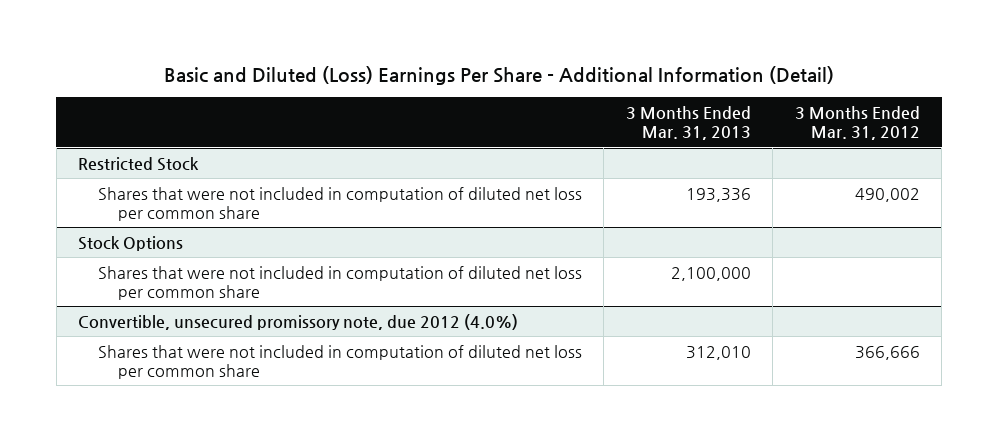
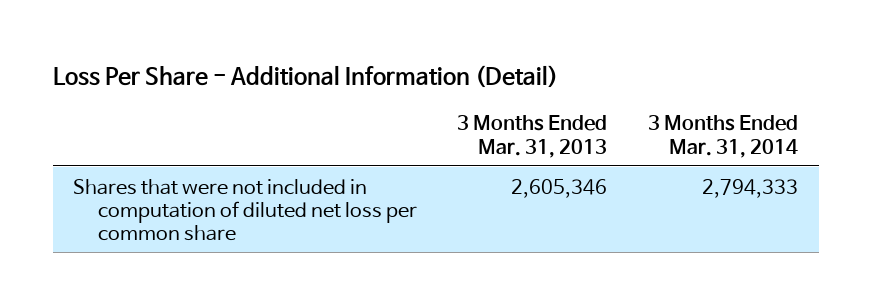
- Basic and Diluted (Loss) Earnings Per Share - Additional Information (Detail)
+ Loss Per Share - Additional Information (Detail)
- | 3 Months Ended Mar. 31, 2013 | 3 Months Ended Mar. 31, 2012
+ | 3 Months Ended Mar. 31, 2013 | 3 Months Ended Mar. 31, 2014
- Restricted Stock
- Shares that were not included in computation of diluted net loss per common share | 193,336 | 490,002
- Stock Options
- Shares that were not included in computation of diluted net loss per common share | 2,100,000 |
- Convertible, unsecured promissory note, due 2012 (4.0%)
- Shares that were not included in computation of diluted net loss per common share | 312,010 | 366,666
+ Shares that were not included in computation of diluted net loss per common share | 2,605,346 | 2,794,333

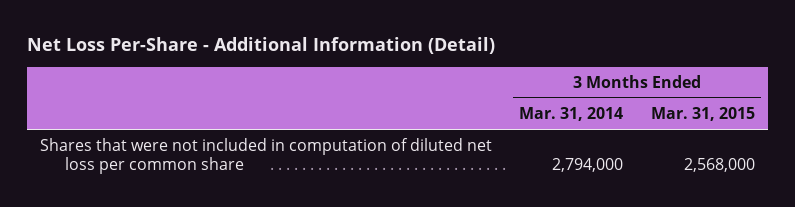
- Loss Per Share - Additional Information (Detail)
+ Net Loss Per-Share - Additional Information (Detail)
- | 3 Months Ended Mar. 31, 2013 | 3 Months Ended Mar. 31, 2014
+ | 3 Months Ended Mar. 31, 2014 | 3 Months Ended Mar. 31, 2015
- Shares that were not included in computation of diluted net loss per common share | 2,605,346 | 2,794,333
+ Shares that were not included in computation of diluted net loss per common share | 2,794,000 | 2,568,000

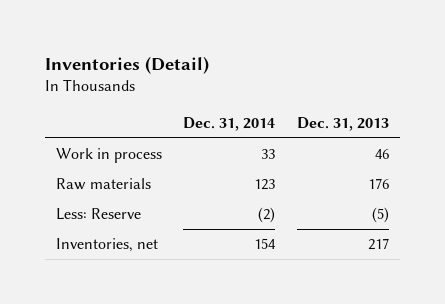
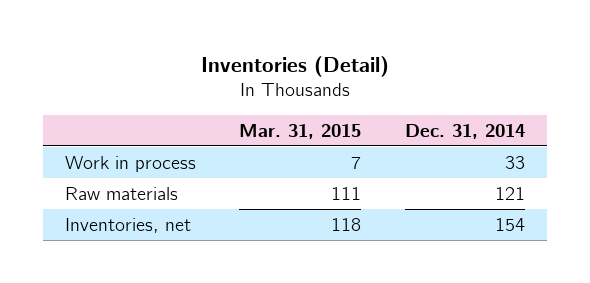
- | Dec. 31, 2014 | Dec. 31, 2013
+ | Mar. 31, 2015 | Dec. 31, 2014
- Raw materials | 123 | 176
- Less: Reserve | (2) | (5)
+ Raw materials | 111 | 121

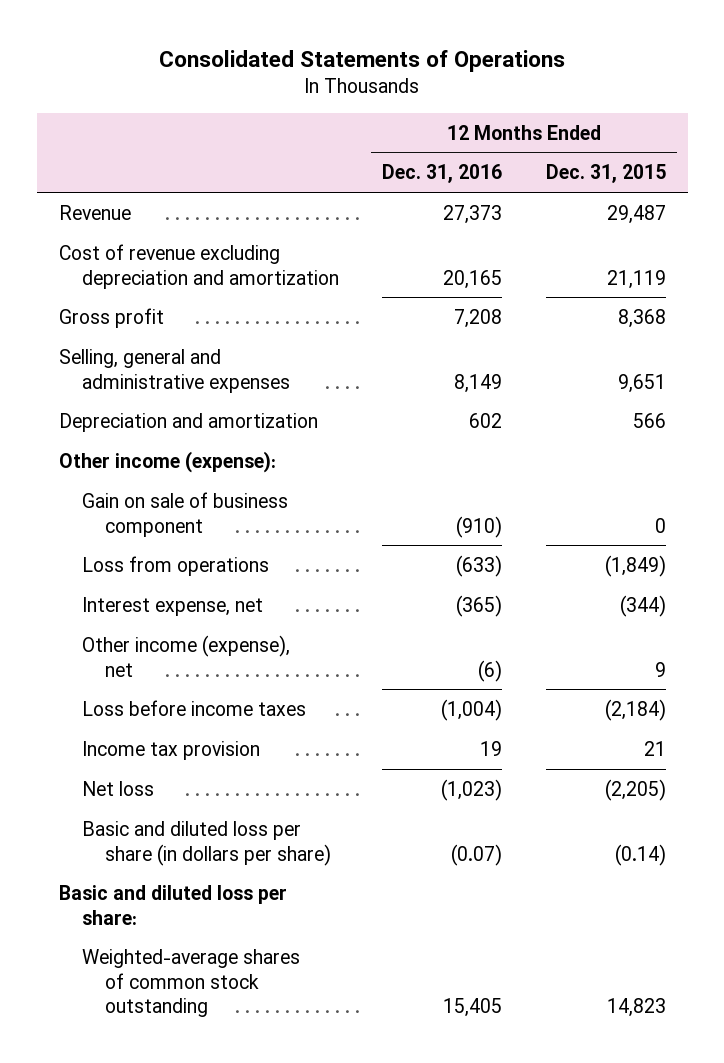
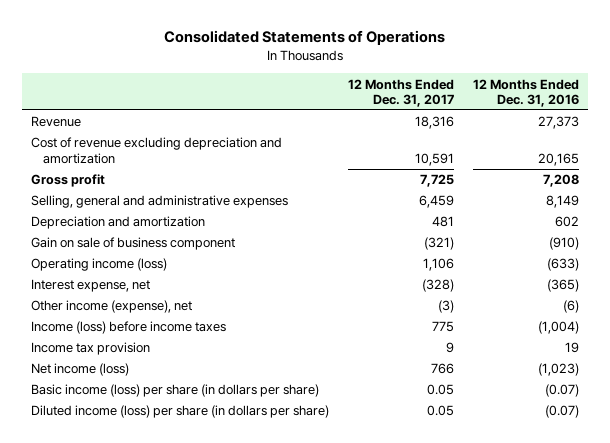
- | 12 Months Ended Dec. 31, 2016 | 12 Months Ended Dec. 31, 2015
+ | 12 Months Ended Dec. 31, 2017 | 12 Months Ended Dec. 31, 2016
- Other income (expense):
- Loss from operations | (633) | (1,849)
+ Operating income (loss) | 1,106 | (633)
- Loss before income taxes | (1,004) | (2,184)
+ Income (loss) before income taxes | 775 | (1,004)
- Net loss | (1,023) | (2,205)
- Basic and diluted loss per share (in dollars per share) | (0.07) | (0.14)
- Basic and diluted loss per share:
- Weighted-average shares of common stock outstanding | 15,405 | 14,823
+ Net income (loss) | 766 | (1,023)
+ Basic income (loss) per share (in dollars per share) | 0.05 | (0.07)
+ Diluted income (loss) per share (in dollars per share) | 0.05 | (0.07)

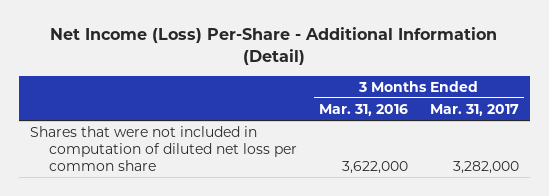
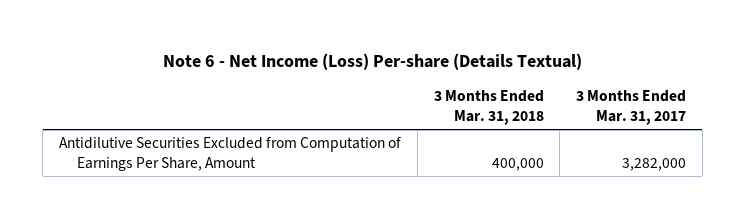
- Net Income (Loss) Per-Share - Additional Information (Detail)
+ Note 6 - Net Income (Loss) Per-share (Details Textual)
- | 3 Months Ended Mar. 31, 2016 | 3 Months Ended Mar. 31, 2017
+ | 3 Months Ended Mar. 31, 2018 | 3 Months Ended Mar. 31, 2017
- Shares that were not included in computation of diluted net loss per common share | 3,622,000 | 3,282,000
+ Antidilutive Securities Excluded from Computation of Earnings Per Share, Amount | 400,000 | 3,282,000

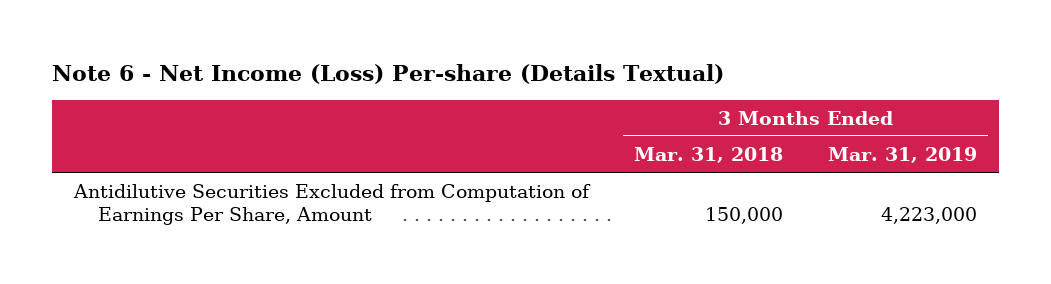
- | 3 Months Ended Mar. 31, 2018 | 3 Months Ended Mar. 31, 2017
+ | 3 Months Ended Mar. 31, 2018 | 3 Months Ended Mar. 31, 2019
- Antidilutive Securities Excluded from Computation of Earnings Per Share, Amount | 400,000 | 3,282,000
+ Antidilutive Securities Excluded from Computation of Earnings Per Share, Amount | 150,000 | 4,223,000

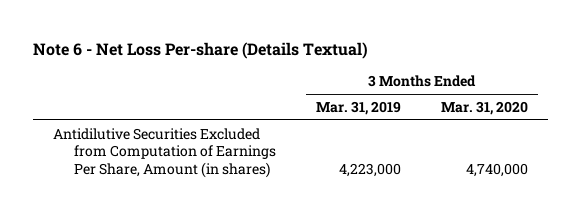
- Note 6 - Net Income (Loss) Per-share (Details Textual)
+ Note 6 - Net Loss Per-share (Details Textual)
- | 3 Months Ended Mar. 31, 2018 | 3 Months Ended Mar. 31, 2019
+ | 3 Months Ended Mar. 31, 2019 | 3 Months Ended Mar. 31, 2020
- Antidilutive Securities Excluded from Computation of Earnings Per Share, Amount | 150,000 | 4,223,000
+ Antidilutive Securities Excluded from Computation of Earnings Per Share, Amount (in shares) | 4,223,000 | 4,740,000

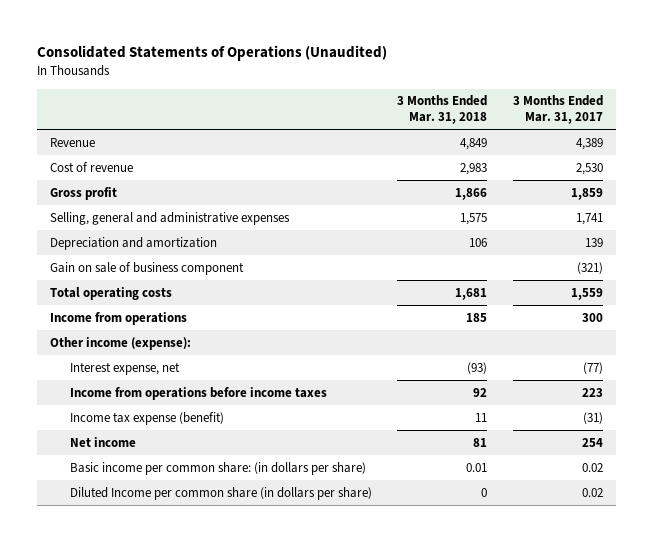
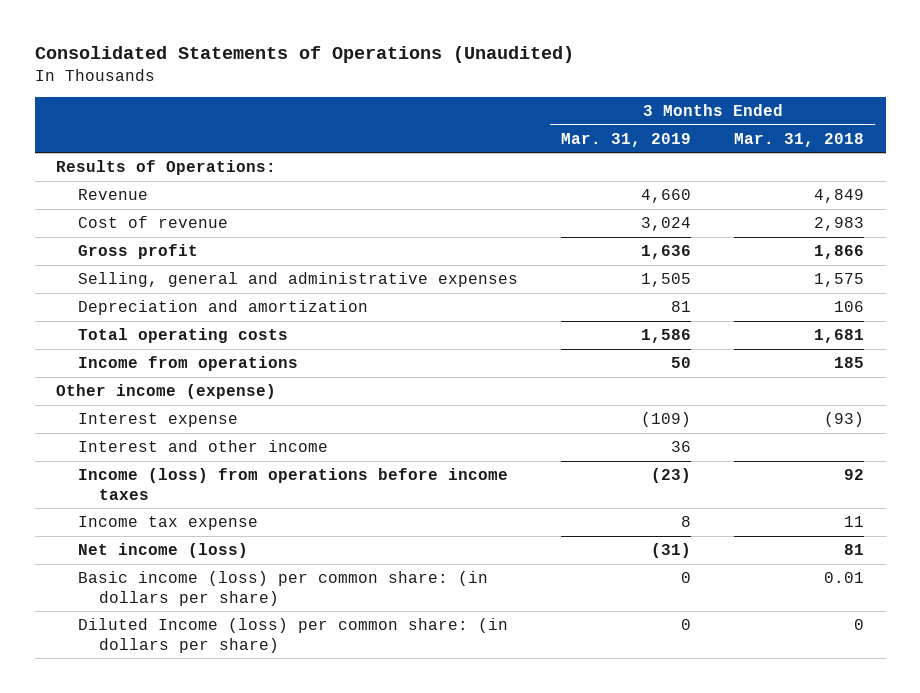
- | 3 Months Ended Mar. 31, 2018 | 3 Months Ended Mar. 31, 2017
+ | 3 Months Ended Mar. 31, 2019 | 3 Months Ended Mar. 31, 2018
+ Results of Operations:
- Gain on sale of business component | | (321)
- Other income (expense):
- Interest expense, net | (93) | (77)
- Income from operations before income taxes | 92 | 223
- Income tax expense (benefit) | 11 | (31)
- Net income | 81 | 254
- Basic income per common share: (in dollars per share) | 0.01 | 0.02
- Diluted Income per common share (in dollars per share) | 0 | 0.02
+ Other income (expense)
+ Interest expense | (109) | (93)
+ Interest and other income | 36 |
+ Income (loss) from operations before income taxes | (23) | 92
+ Income tax expense | 8 | 11
+ Net income (loss) | (31) | 81
+ Basic income (loss) per common share: (in dollars per share) | 0 | 0.01
+ Diluted Income (loss) per common share: (in dollars per share) | 0 | 0

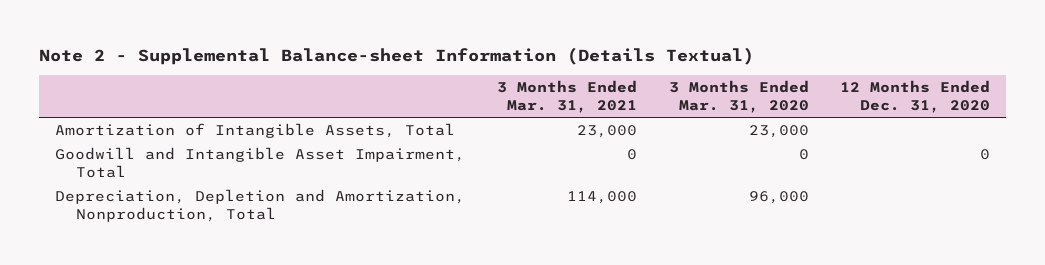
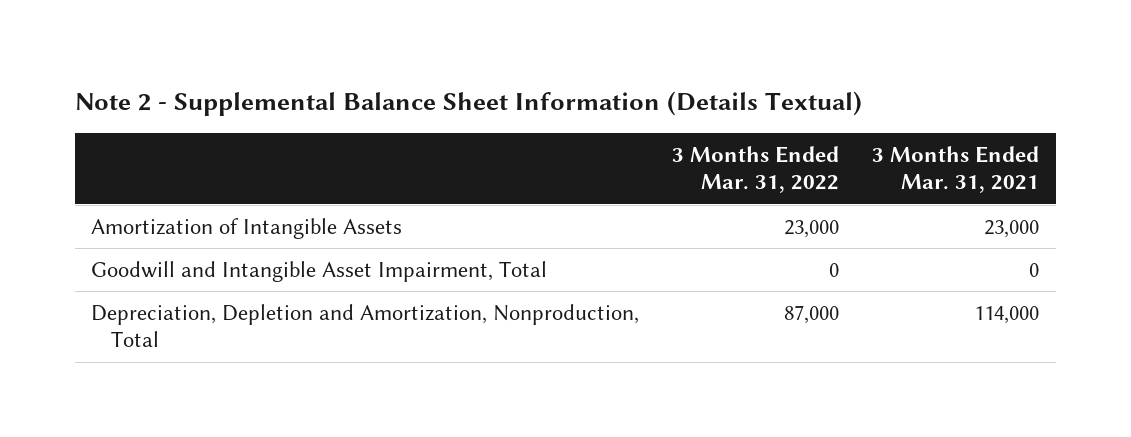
- Note 2 - Supplemental Balance-sheet Information (Details Textual)
+ Note 2 - Supplemental Balance Sheet Information (Details Textual)
- | 3 Months Ended Mar. 31, 2021 | 3 Months Ended Mar. 31, 2020 | 12 Months Ended Dec. 31, 2020
+ | 3 Months Ended Mar. 31, 2022 | 3 Months Ended Mar. 31, 2021
- Amortization of Intangible Assets, Total | 23,000 | 23,000 |
+ Amortization of Intangible Assets | 23,000 | 23,000

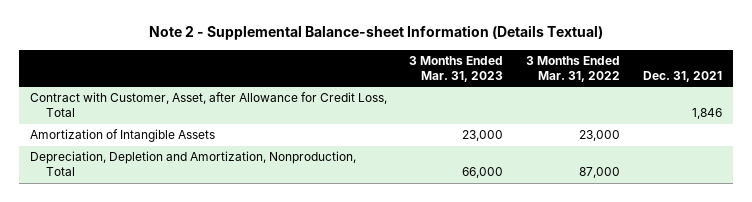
- Note 2 - Supplemental Balance Sheet Information (Details Textual)
+ Note 2 - Supplemental Balance-sheet Information (Details Textual)
- | 3 Months Ended Mar. 31, 2022 | 3 Months Ended Mar. 31, 2021
+ | 3 Months Ended Mar. 31, 2023 | 3 Months Ended Mar. 31, 2022 | Dec. 31, 2021
+ Contract with Customer, Asset, after Allowance for Credit Loss, Total | | | 1,846
- Goodwill and Intangible Asset Impairment, Total | 0 | 0

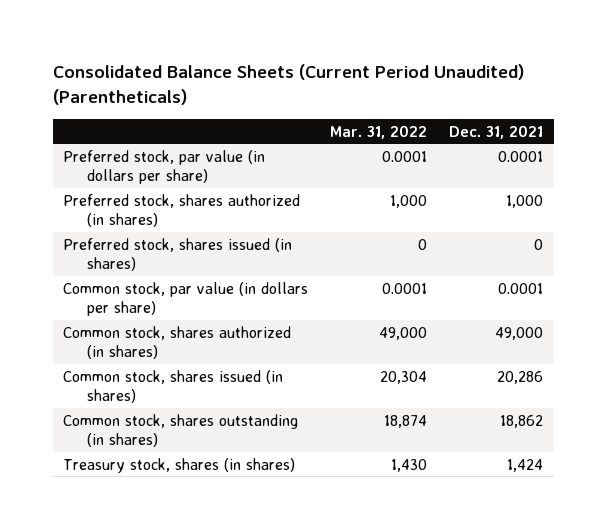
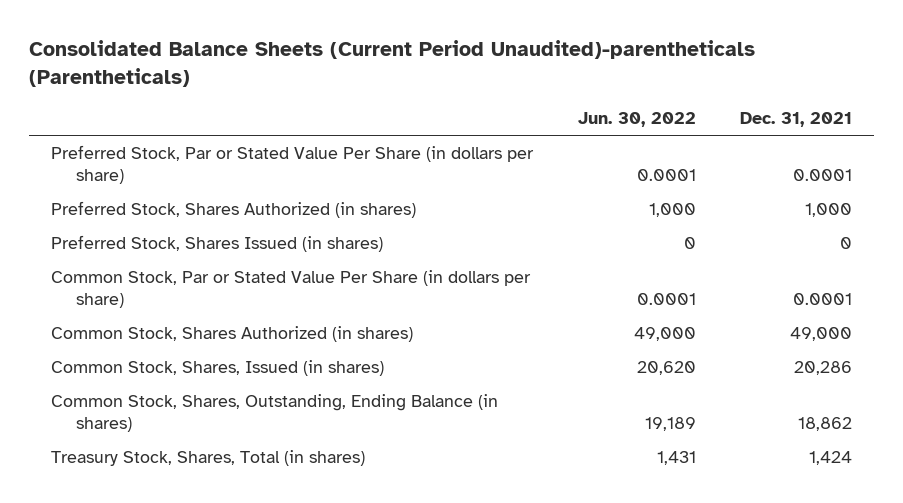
- Consolidated Balance Sheets (Current Period Unaudited) (Parentheticals)
+ Consolidated Balance Sheets (Current Period Unaudited)-parentheticals (Parentheticals)
- | Mar. 31, 2022 | Dec. 31, 2021
+ | Jun. 30, 2022 | Dec. 31, 2021
- Preferred stock, par value (in dollars per share) | 0.0001 | 0.0001
- Preferred stock, shares authorized (in shares) | 1,000 | 1,000
- Preferred stock, shares issued (in shares) | 0 | 0
- Common stock, par value (in dollars per share) | 0.0001 | 0.0001
- Common stock, shares authorized (in shares) | 49,000 | 49,000
- Common stock, shares issued (in shares) | 20,304 | 20,286
- Common stock, shares outstanding (in shares) | 18,874 | 18,862
- Treasury stock, shares (in shares) | 1,430 | 1,424
+ Preferred Stock, Par or Stated Value Per Share (in dollars per share) | 0.0001 | 0.0001
+ Preferred Stock, Shares Authorized (in shares) | 1,000 | 1,000
+ Preferred Stock, Shares Issued (in shares) | 0 | 0
+ Common Stock, Par or Stated Value Per Share (in dollars per share) | 0.0001 | 0.0001
+ Common Stock, Shares Authorized (in shares) | 49,000 | 49,000
+ Common Stock, Shares, Issued (in shares) | 20,620 | 20,286
+ Common Stock, Shares, Outstanding, Ending Balance (in shares) | 19,189 | 18,862
+ Treasury Stock, Shares, Total (in shares) | 1,431 | 1,424

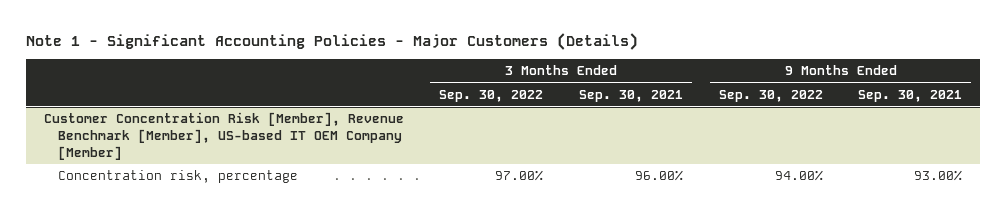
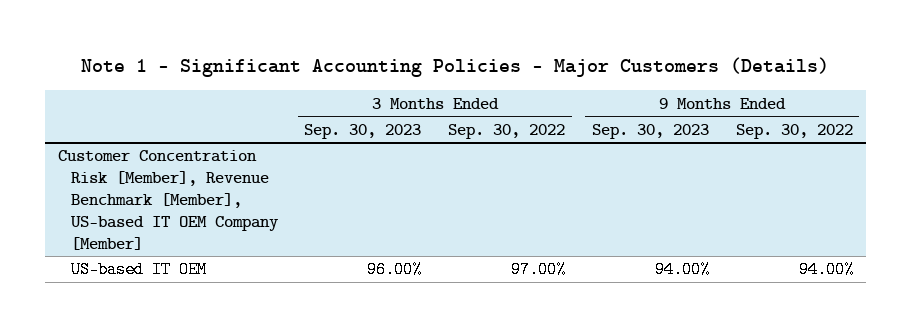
- | 3 Months Ended Sep. 30, 2022 | 3 Months Ended Sep. 30, 2021 | 9 Months Ended Sep. 30, 2022 | 9 Months Ended Sep. 30, 2021
+ | 3 Months Ended Sep. 30, 2023 | 3 Months Ended Sep. 30, 2022 | 9 Months Ended Sep. 30, 2023 | 9 Months Ended Sep. 30, 2022
@ Customer Concentration Risk [Member], Revenue Benchmark [Member], US-based IT OEM Company [Member]
- Concentration risk, percentage | 97.00% | 96.00% | 94.00% | 93.00%
+ US-based IT OEM | 96.00% | 97.00% | 94.00% | 94.00%

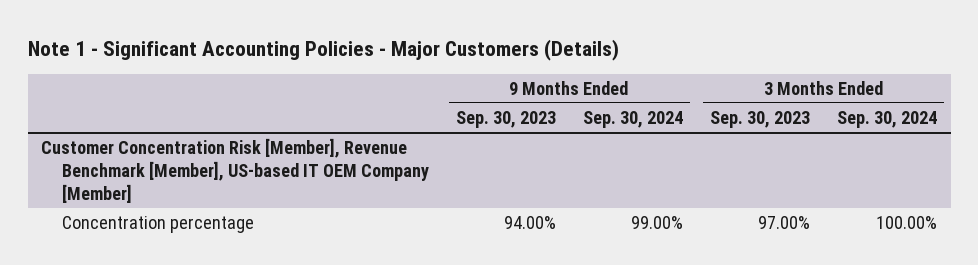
- | 3 Months Ended Sep. 30, 2023 | 3 Months Ended Sep. 30, 2022 | 9 Months Ended Sep. 30, 2023 | 9 Months Ended Sep. 30, 2022
+ | 9 Months Ended Sep. 30, 2023 | 9 Months Ended Sep. 30, 2024 | 3 Months Ended Sep. 30, 2023 | 3 Months Ended Sep. 30, 2024
@ Customer Concentration Risk [Member], Revenue Benchmark [Member], US-based IT OEM Company [Member]
- US-based IT OEM | 96.00% | 97.00% | 94.00% | 94.00%
+ Concentration percentage | 94.00% | 99.00% | 97.00% | 100.00%

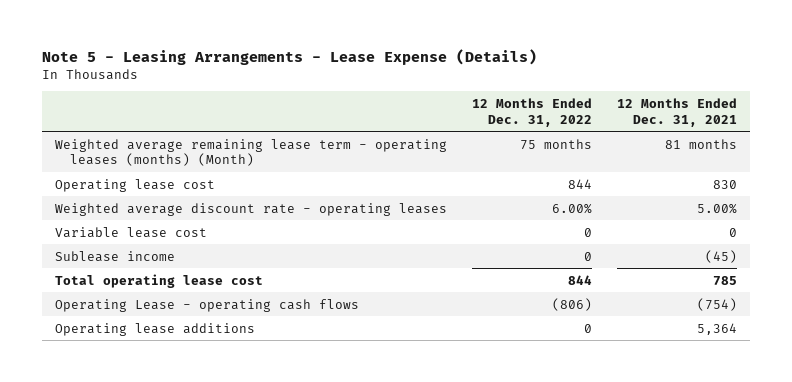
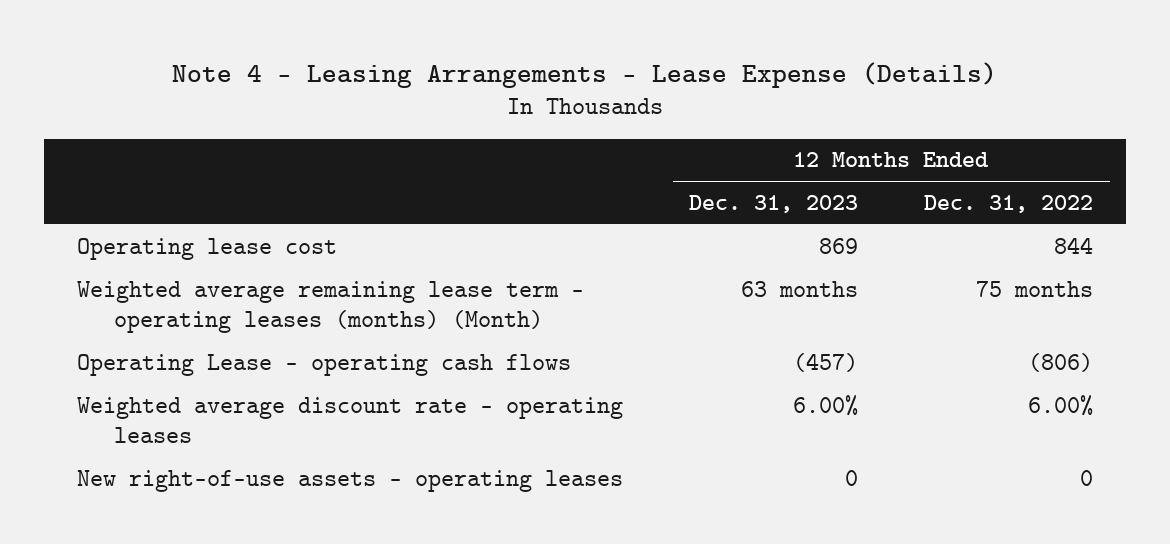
- Note 5 - Leasing Arrangements - Lease Expense (Details)
+ Note 4 - Leasing Arrangements - Lease Expense (Details)
- | 12 Months Ended Dec. 31, 2022 | 12 Months Ended Dec. 31, 2021
+ | 12 Months Ended Dec. 31, 2023 | 12 Months Ended Dec. 31, 2022
- Variable lease cost | 0 | 0
- Sublease income | 0 | (45)
- Total operating lease cost | 844 | 785
moved down: Weighted average remaining lease term - operating leases (months) (Month) | 63 months | 75 months
- Operating lease additions | 0 | 5,364
moved down: Weighted average discount rate - operating leases | 6.00% | 6.00%
+ New right-of-use assets - operating leases | 0 | 0

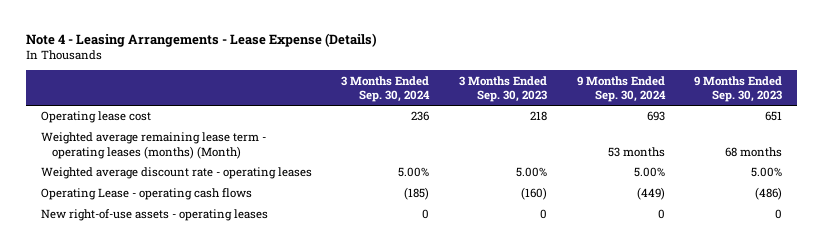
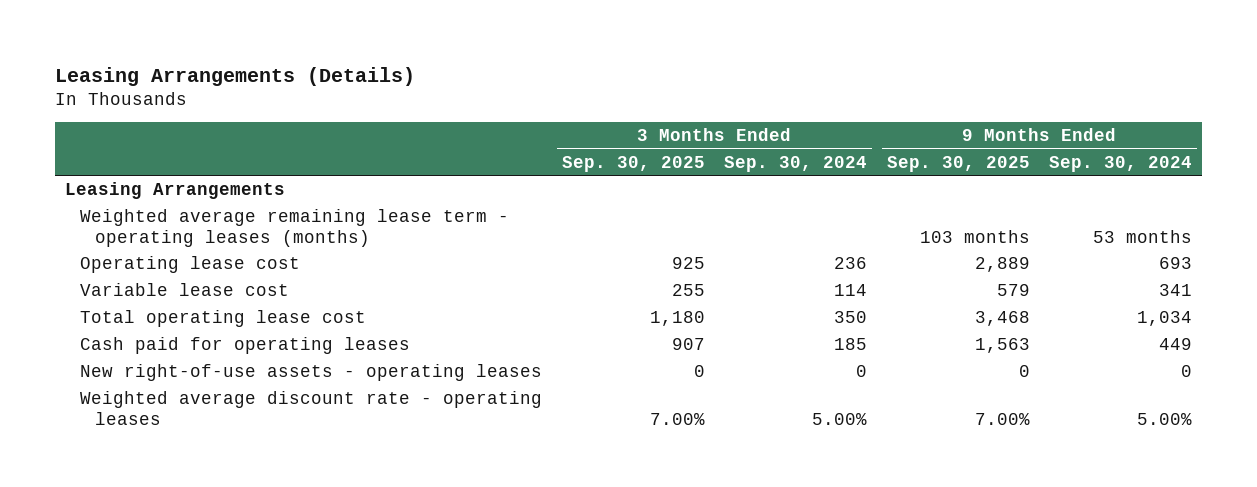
- Note 4 - Leasing Arrangements - Lease Expense (Details)
+ Leasing Arrangements (Details)
- | 3 Months Ended Sep. 30, 2024 | 3 Months Ended Sep. 30, 2023 | 9 Months Ended Sep. 30, 2024 | 9 Months Ended Sep. 30, 2023
+ | 3 Months Ended Sep. 30, 2025 | 3 Months Ended Sep. 30, 2024 | 9 Months Ended Sep. 30, 2025 | 9 Months Ended Sep. 30, 2024
+ Leasing Arrangements
+ Weighted average remaining lease term - operating leases (months) | | | 103 months | 53 months
- Weighted average remaining lease term - operating leases (months) (Month) | | | 53 months | 68 months
- Operating Lease - operating cash flows | (185) | (160) | (449) | (486)
+ Variable lease cost | 255 | 114 | 579 | 341
+ Total operating lease cost | 1,180 | 350 | 3,468 | 1,034
+ Cash paid for operating leases | 907 | 185 | 1,563 | 449
moved down: Weighted average discount rate - operating leases | 7.00% | 5.00% | 7.00% | 5.00%

